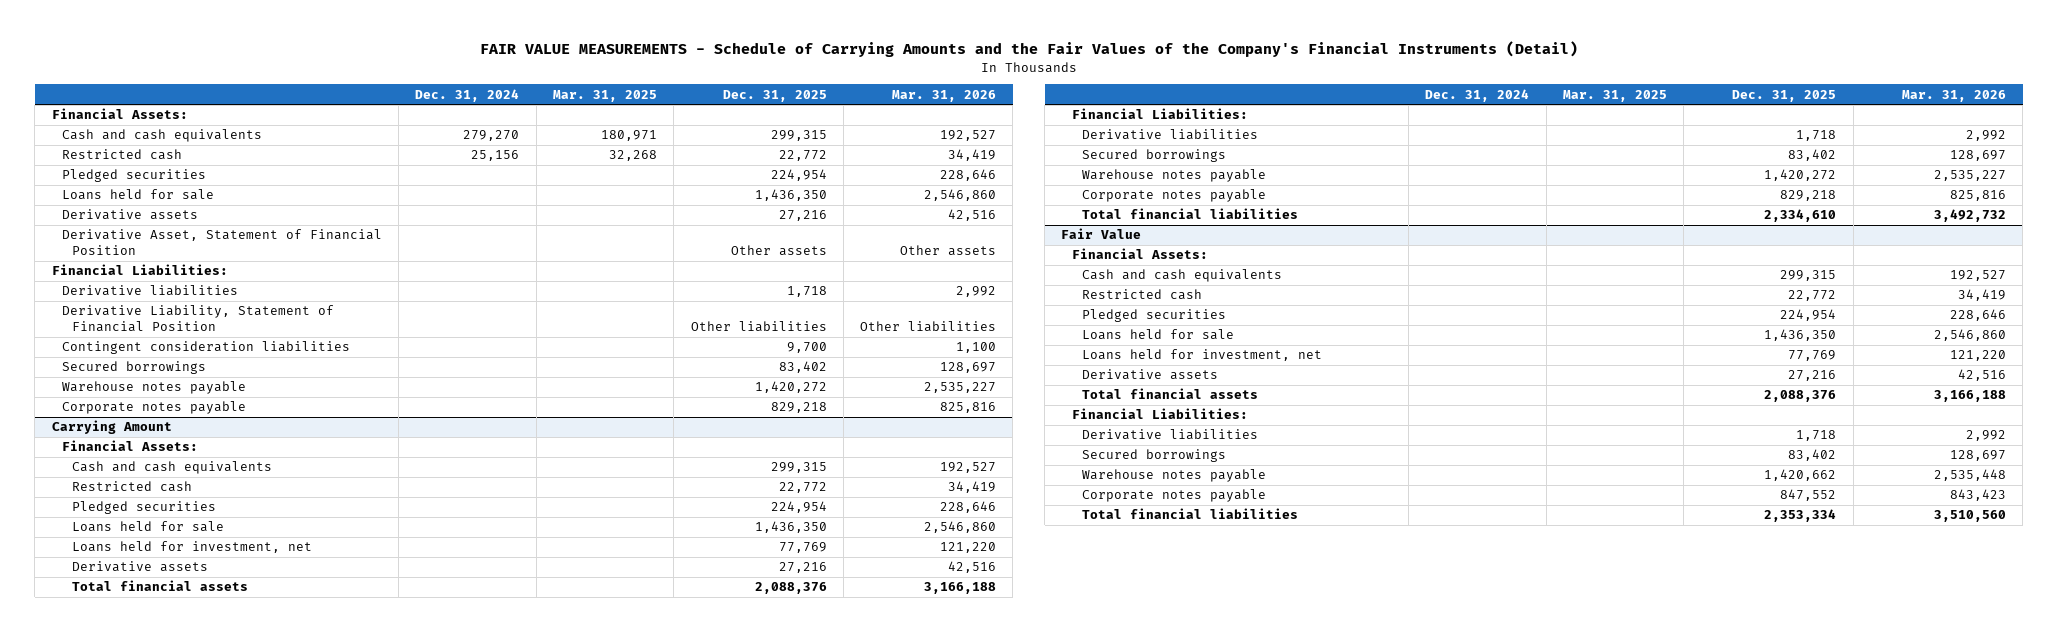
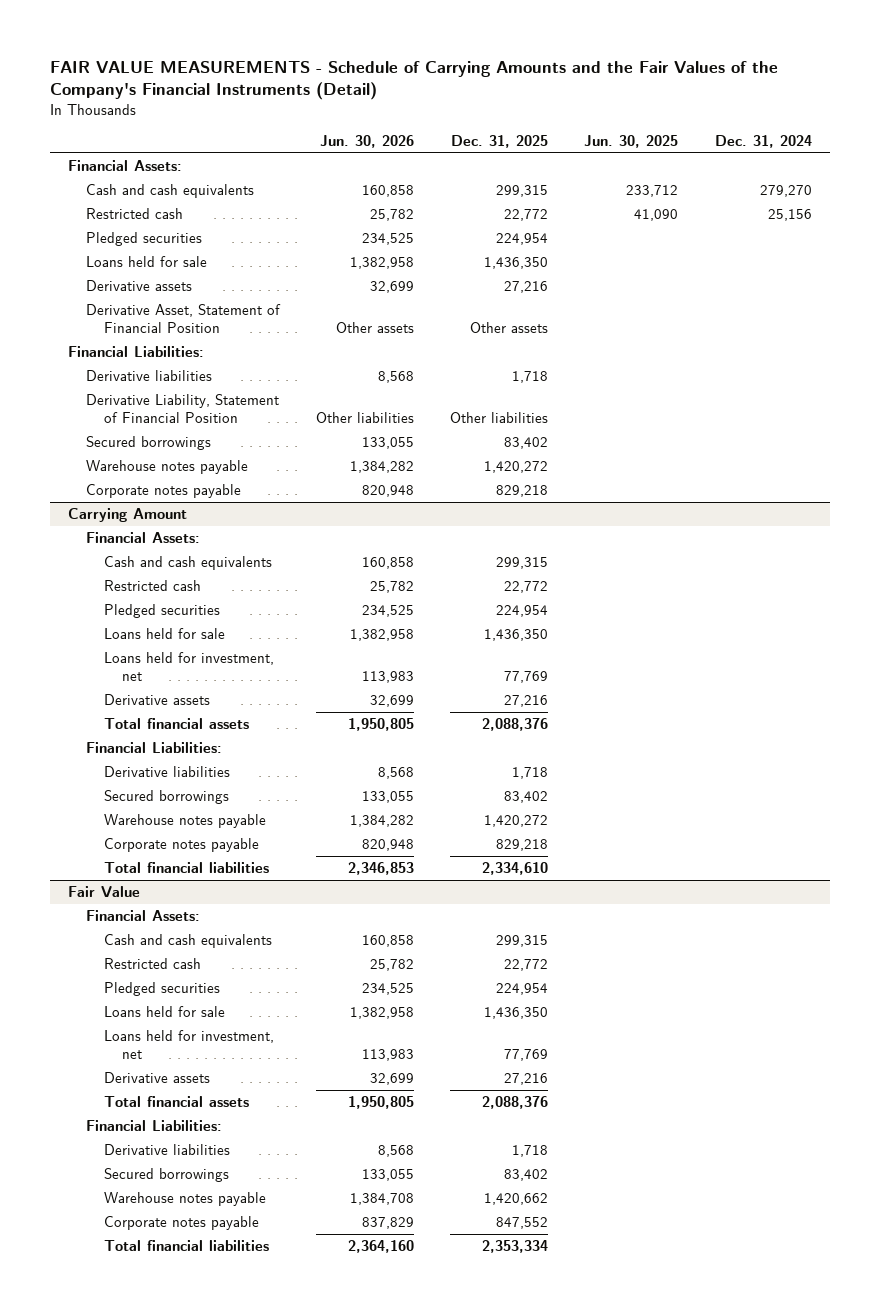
- | Dec. 31, 2024 | Mar. 31, 2025 | Dec. 31, 2025 | Mar. 31, 2026
+ | Jun. 30, 2026 | Dec. 31, 2025 | Jun. 30, 2025 | Dec. 31, 2024
- Contingent consideration liabilities | | | 9,700 | 1,100

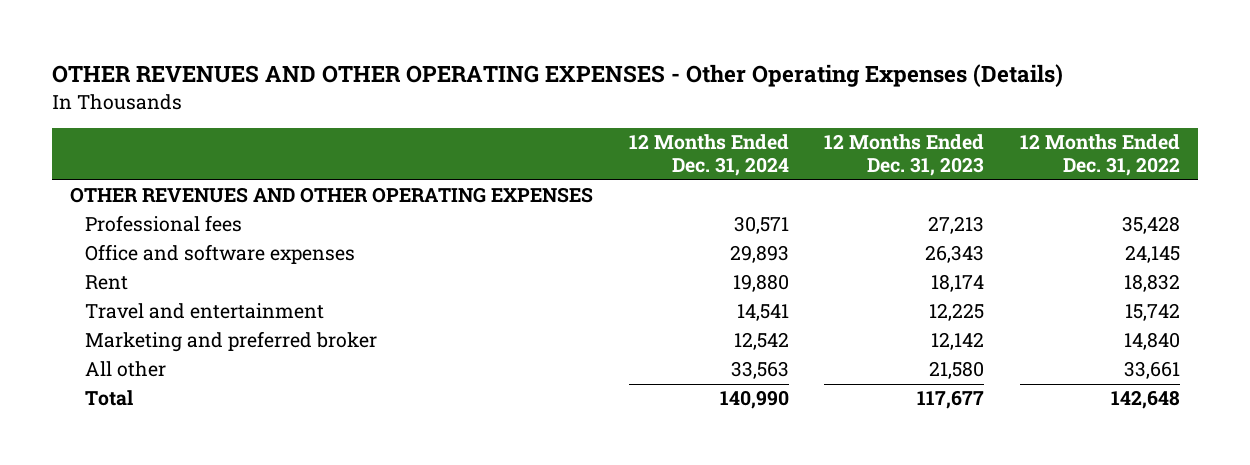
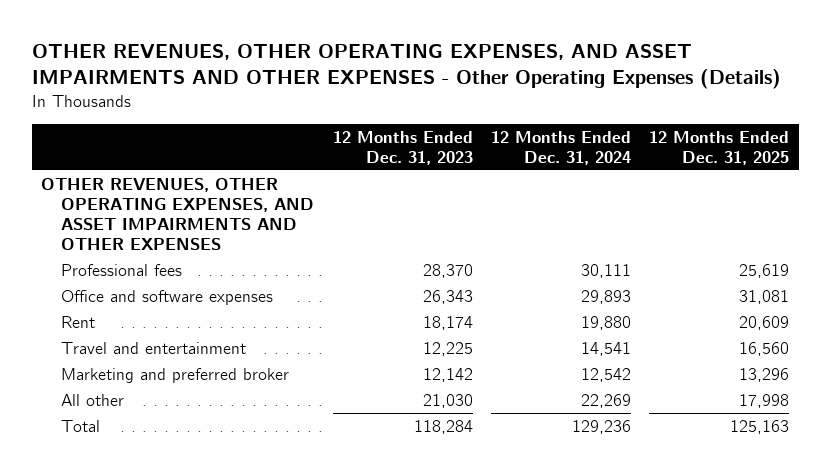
- OTHER REVENUES AND OTHER OPERATING EXPENSES - Other Operating Expenses (Details)
+ OTHER REVENUES, OTHER OPERATING EXPENSES, AND ASSET IMPAIRMENTS AND OTHER EXPENSES - Other Operating Expenses (Details)
- | 12 Months Ended Dec. 31, 2024 | 12 Months Ended Dec. 31, 2023 | 12 Months Ended Dec. 31, 2022
+ | 12 Months Ended Dec. 31, 2023 | 12 Months Ended Dec. 31, 2024 | 12 Months Ended Dec. 31, 2025
- OTHER REVENUES AND OTHER OPERATING EXPENSES
- Professional fees | 30,571 | 27,213 | 35,428
+ OTHER REVENUES, OTHER OPERATING EXPENSES, AND ASSET IMPAIRMENTS AND OTHER EXPENSES
+ Professional fees | 28,370 | 30,111 | 25,619
- All other | 33,563 | 21,580 | 33,661
- Total | 140,990 | 117,677 | 142,648
+ All other | 21,030 | 22,269 | 17,998
+ Total | 118,284 | 129,236 | 125,163

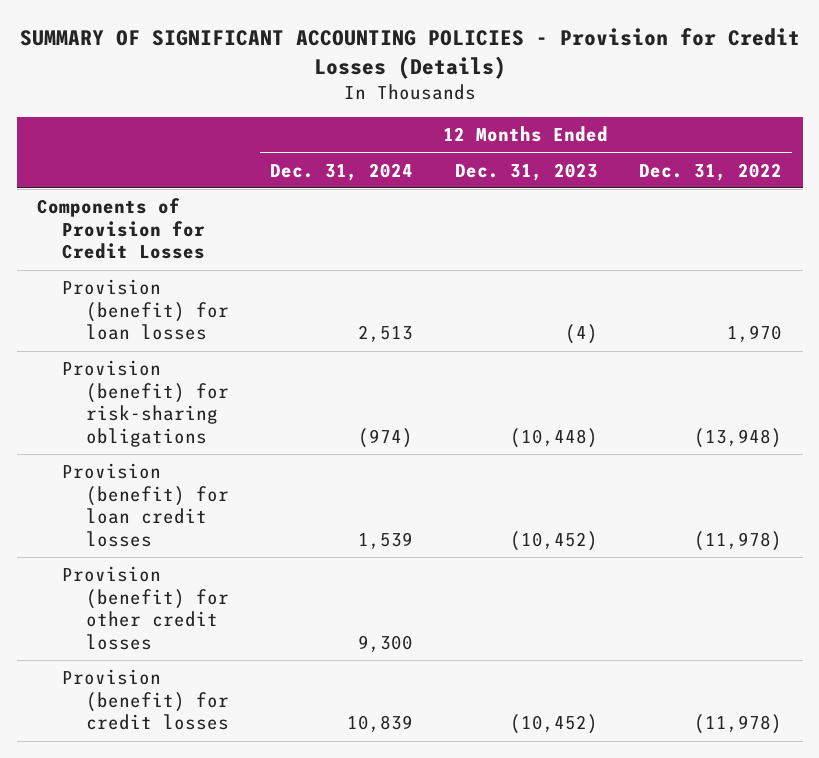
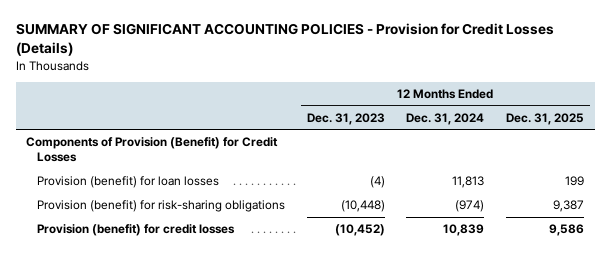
- | 12 Months Ended Dec. 31, 2024 | 12 Months Ended Dec. 31, 2023 | 12 Months Ended Dec. 31, 2022
+ | 12 Months Ended Dec. 31, 2023 | 12 Months Ended Dec. 31, 2024 | 12 Months Ended Dec. 31, 2025
- Components of Provision for Credit Losses
- Provision (benefit) for loan losses | 2,513 | (4) | 1,970
+ Components of Provision (Benefit) for Credit Losses
+ Provision (benefit) for loan losses | (4) | 11,813 | 199
- Provision (benefit) for loan credit losses | 1,539 | (10,452) | (11,978)
- Provision (benefit) for other credit losses | 9,300 | |

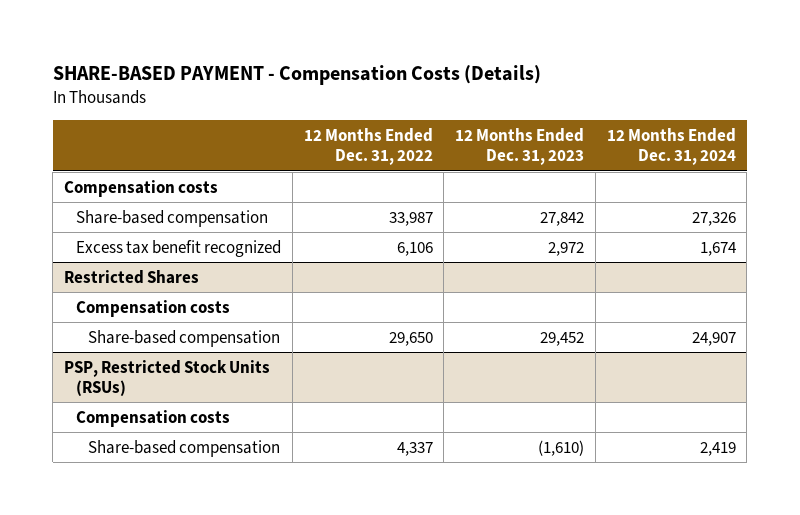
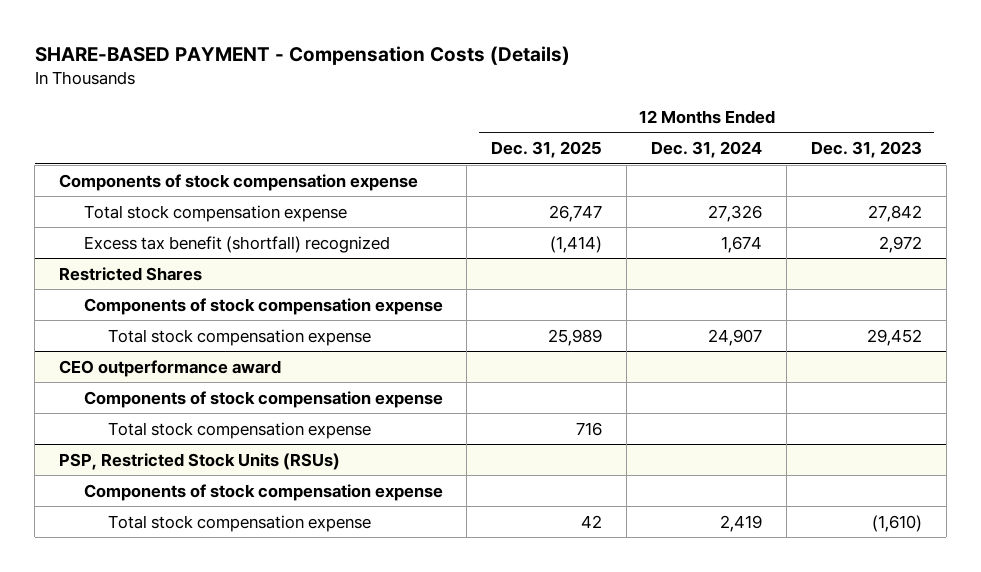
- | 12 Months Ended Dec. 31, 2022 | 12 Months Ended Dec. 31, 2023 | 12 Months Ended Dec. 31, 2024
+ | 12 Months Ended Dec. 31, 2025 | 12 Months Ended Dec. 31, 2024 | 12 Months Ended Dec. 31, 2023
- Compensation costs
- Share-based compensation | 33,987 | 27,842 | 27,326
- Excess tax benefit recognized | 6,106 | 2,972 | 1,674
+ Components of stock compensation expense
+ Total stock compensation expense | 26,747 | 27,326 | 27,842
+ Excess tax benefit (shortfall) recognized | (1,414) | 1,674 | 2,972
@ Restricted Shares
- Compensation costs
- Share-based compensation | 29,650 | 29,452 | 24,907
+ Components of stock compensation expense
+ Total stock compensation expense | 25,989 | 24,907 | 29,452
+ CEO outperformance award
+ Components of stock compensation expense
+ Total stock compensation expense | 716 | |
@ PSP, Restricted Stock Units (RSUs)
- Compensation costs
- Share-based compensation | 4,337 | (1,610) | 2,419
+ Components of stock compensation expense
+ Total stock compensation expense | 42 | 2,419 | (1,610)

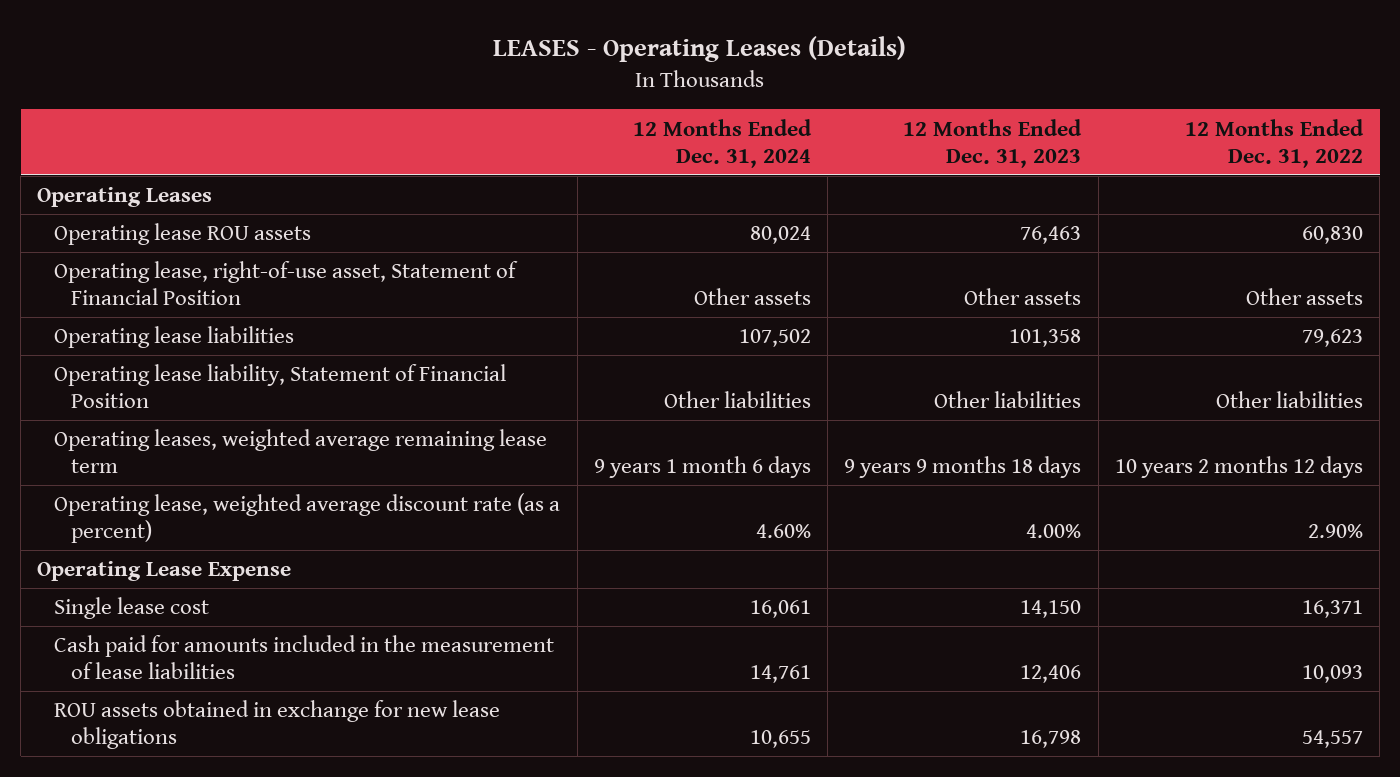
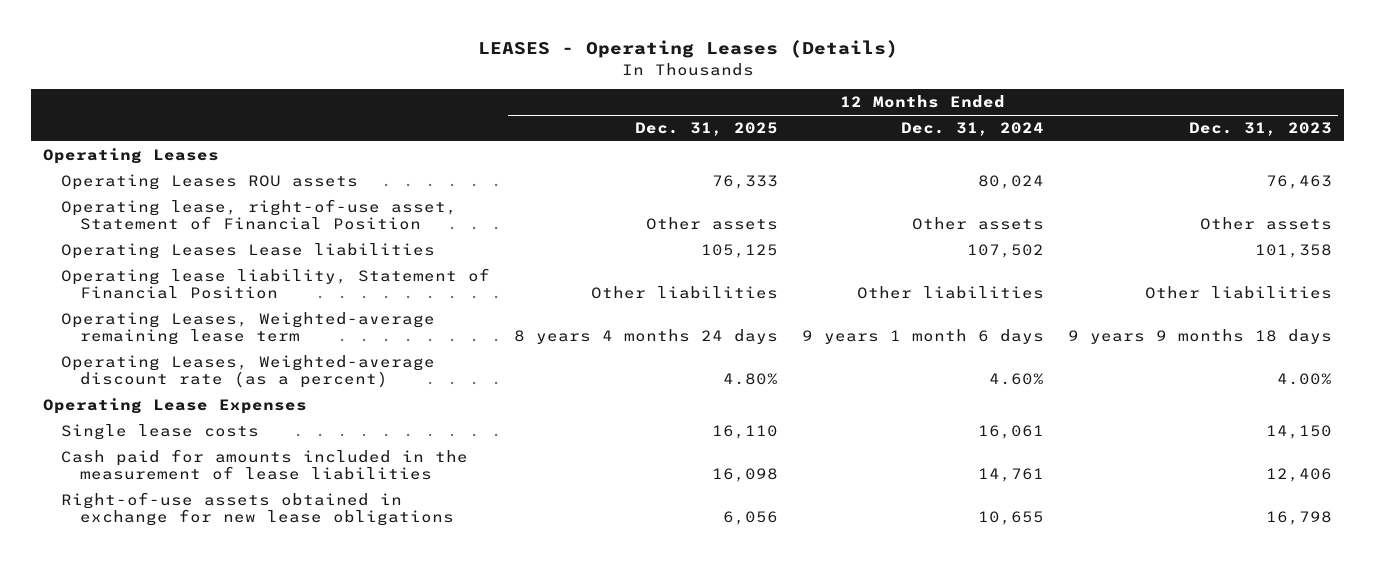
- | 12 Months Ended Dec. 31, 2024 | 12 Months Ended Dec. 31, 2023 | 12 Months Ended Dec. 31, 2022
+ | 12 Months Ended Dec. 31, 2025 | 12 Months Ended Dec. 31, 2024 | 12 Months Ended Dec. 31, 2023
- Operating lease ROU assets | 80,024 | 76,463 | 60,830
+ Operating Leases ROU assets | 76,333 | 80,024 | 76,463
- Operating lease liabilities | 107,502 | 101,358 | 79,623
+ Operating Leases Lease liabilities | 105,125 | 107,502 | 101,358
- Operating leases, weighted average remaining lease term | 9 years 1 month 6 days | 9 years 9 months 18 days | 10 years 2 months 12 days
- Operating lease, weighted average discount rate (as a percent) | 4.60% | 4.00% | 2.90%
- Operating Lease Expense
- Single lease cost | 16,061 | 14,150 | 16,371
+ Operating Leases, Weighted-average remaining lease term | 8 years 4 months 24 days | 9 years 1 month 6 days | 9 years 9 months 18 days
+ Operating Leases, Weighted-average discount rate (as a percent) | 4.80% | 4.60% | 4.00%
+ Operating Lease Expenses
+ Single lease costs | 16,110 | 16,061 | 14,150
- ROU assets obtained in exchange for new lease obligations | 10,655 | 16,798 | 54,557
+ Right-of-use assets obtained in exchange for new lease obligations | 6,056 | 10,655 | 16,798

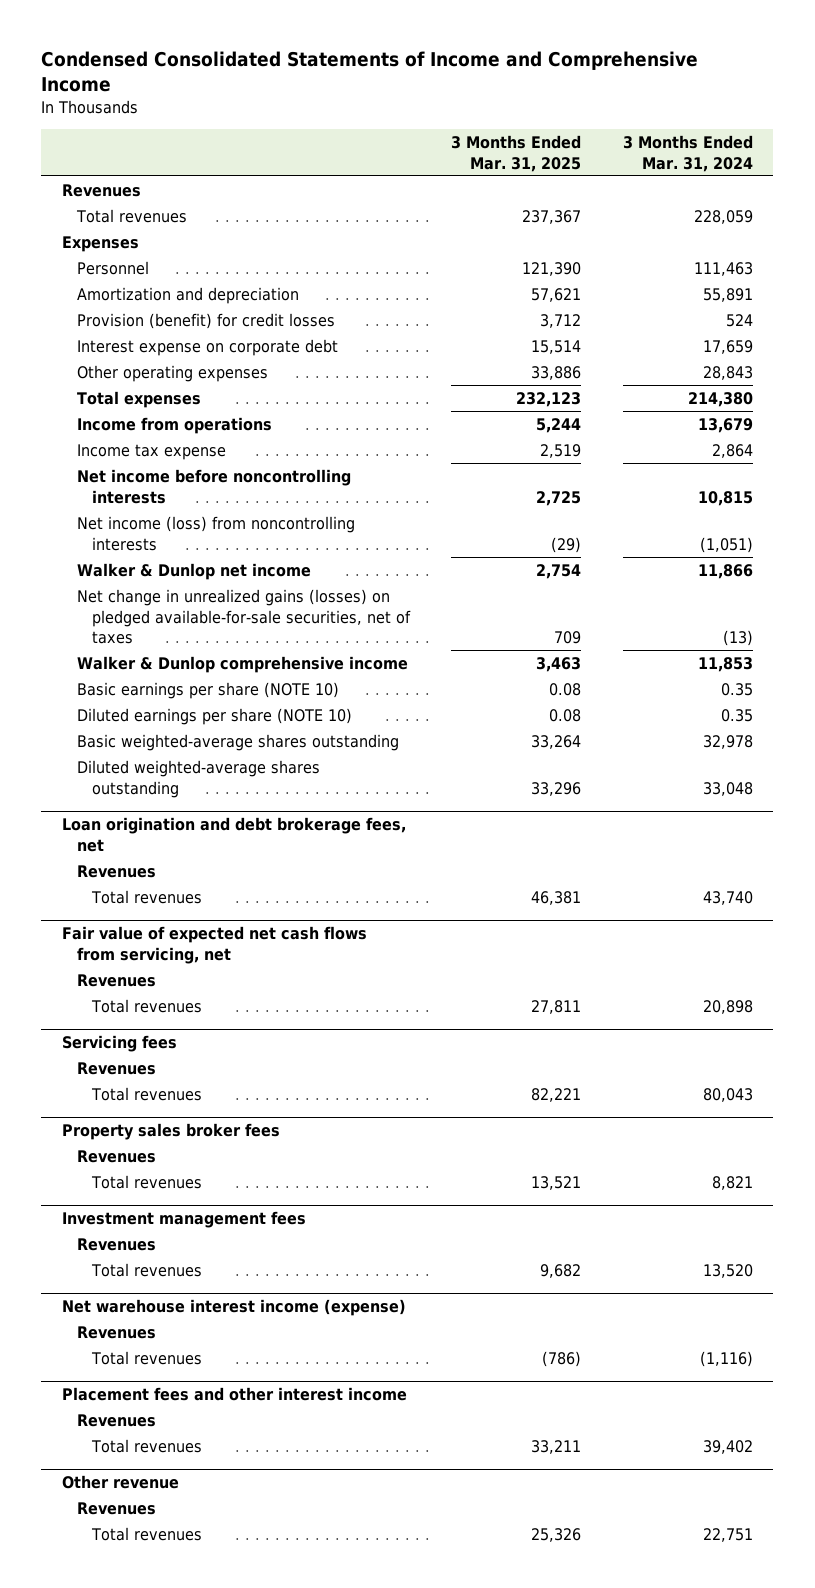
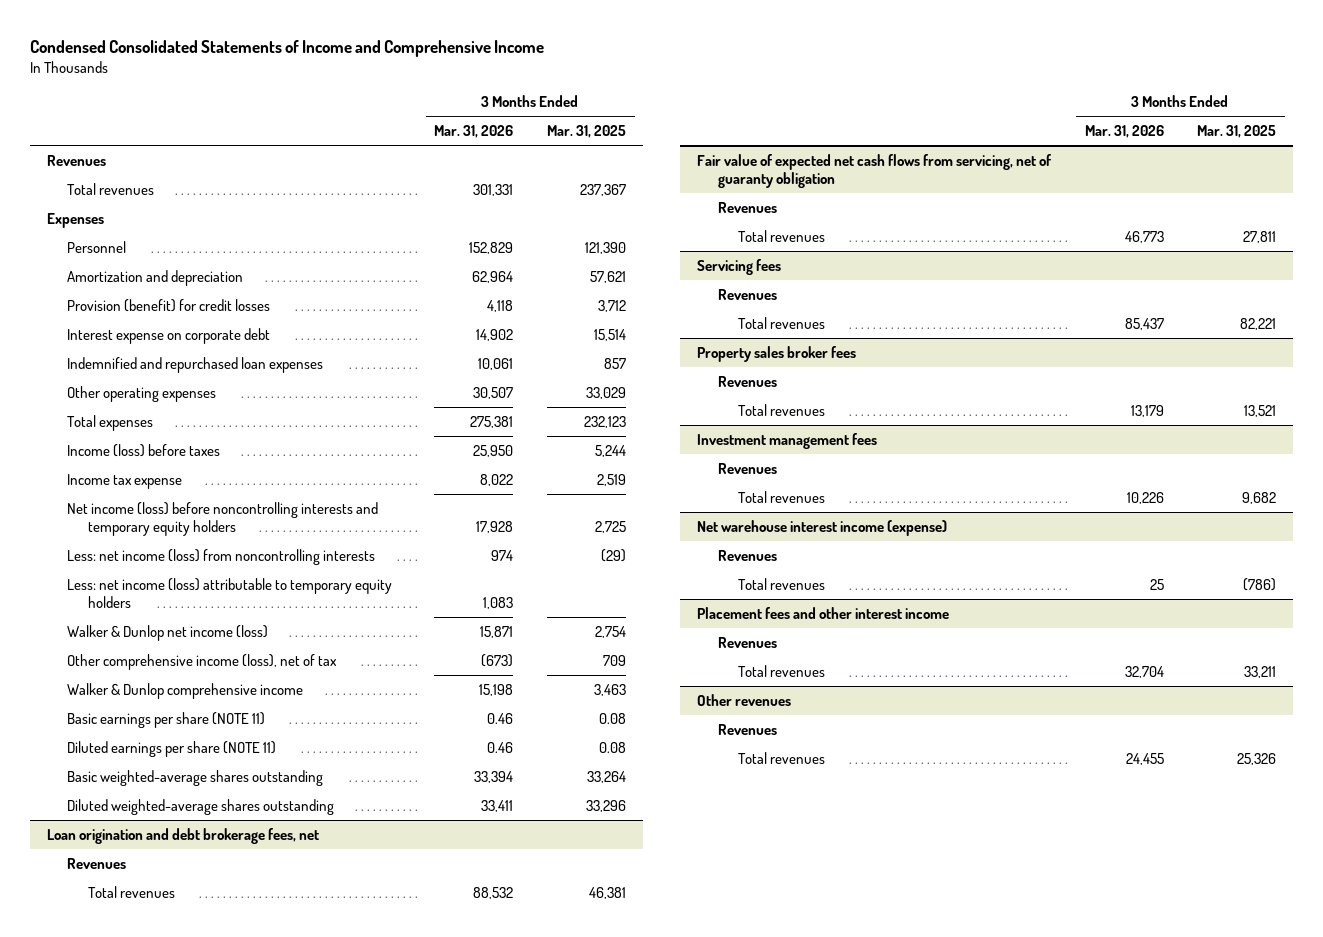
- | 3 Months Ended Mar. 31, 2025 | 3 Months Ended Mar. 31, 2024
+ | 3 Months Ended Mar. 31, 2026 | 3 Months Ended Mar. 31, 2025
- Other operating expenses | 33,886 | 28,843
+ Indemnified and repurchased loan expenses | 10,061 | 857
+ Other operating expenses | 30,507 | 33,029
- Income from operations | 5,244 | 13,679
+ Income (loss) before taxes | 25,950 | 5,244
- Net income before noncontrolling interests | 2,725 | 10,815
- Net income (loss) from noncontrolling interests | (29) | (1,051)
- Walker & Dunlop net income | 2,754 | 11,866
- Net change in unrealized gains (losses) on pledged available-for-sale securities, net of taxes | 709 | (13)
+ Net income (loss) before noncontrolling interests and temporary equity holders | 17,928 | 2,725
+ Less: net income (loss) from noncontrolling interests | 974 | (29)
+ Less: net income (loss) attributable to temporary equity holders | 1,083 |
+ Walker & Dunlop net income (loss) | 15,871 | 2,754
+ Other comprehensive income (loss), net of tax | (673) | 709
- Basic earnings per share (NOTE 10) | 0.08 | 0.35
- Diluted earnings per share (NOTE 10) | 0.08 | 0.35
+ Basic earnings per share (NOTE 11) | 0.46 | 0.08
+ Diluted earnings per share (NOTE 11) | 0.46 | 0.08
- Fair value of expected net cash flows from servicing, net
+ Fair value of expected net cash flows from servicing, net of guaranty obligation
- Other revenue
+ Other revenues

